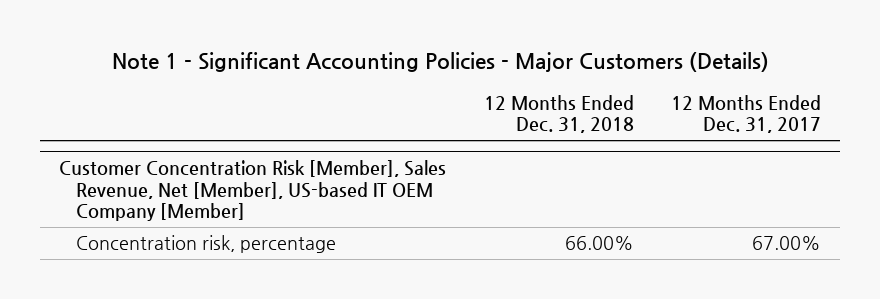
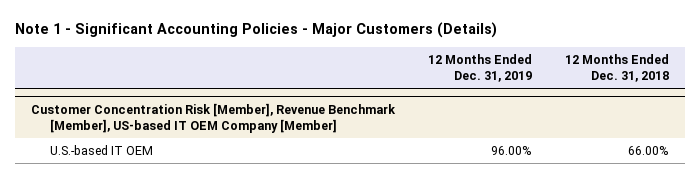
- | 12 Months Ended Dec. 31, 2018 | 12 Months Ended Dec. 31, 2017
+ | 12 Months Ended Dec. 31, 2019 | 12 Months Ended Dec. 31, 2018
- Customer Concentration Risk [Member], Sales Revenue, Net [Member], US-based IT OEM Company [Member]
- Concentration risk, percentage | 66.00% | 67.00%
+ Customer Concentration Risk [Member], Revenue Benchmark [Member], US-based IT OEM Company [Member]
+ U.S.-based IT OEM | 96.00% | 66.00%

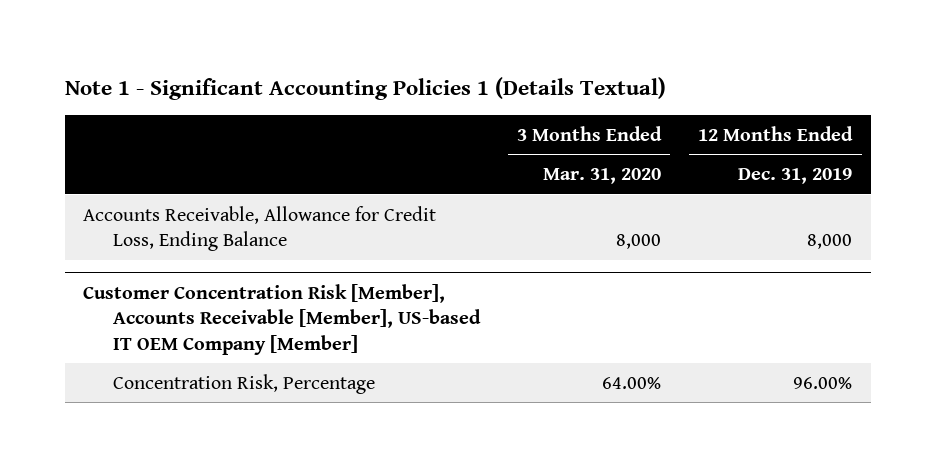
- Note 1 - Significant Accounting Policies - Major Customers (Details)
+ Note 1 - Significant Accounting Policies 1 (Details Textual)
- | 12 Months Ended Dec. 31, 2019 | 12 Months Ended Dec. 31, 2018
+ | 3 Months Ended Mar. 31, 2020 | 12 Months Ended Dec. 31, 2019
- Customer Concentration Risk [Member], Revenue Benchmark [Member], US-based IT OEM Company [Member]
- U.S.-based IT OEM | 96.00% | 66.00%
+ Accounts Receivable, Allowance for Credit Loss, Ending Balance | 8,000 | 8,000
+ Customer Concentration Risk [Member], Accounts Receivable [Member], US-based IT OEM Company [Member]
+ Concentration Risk, Percentage | 64.00% | 96.00%

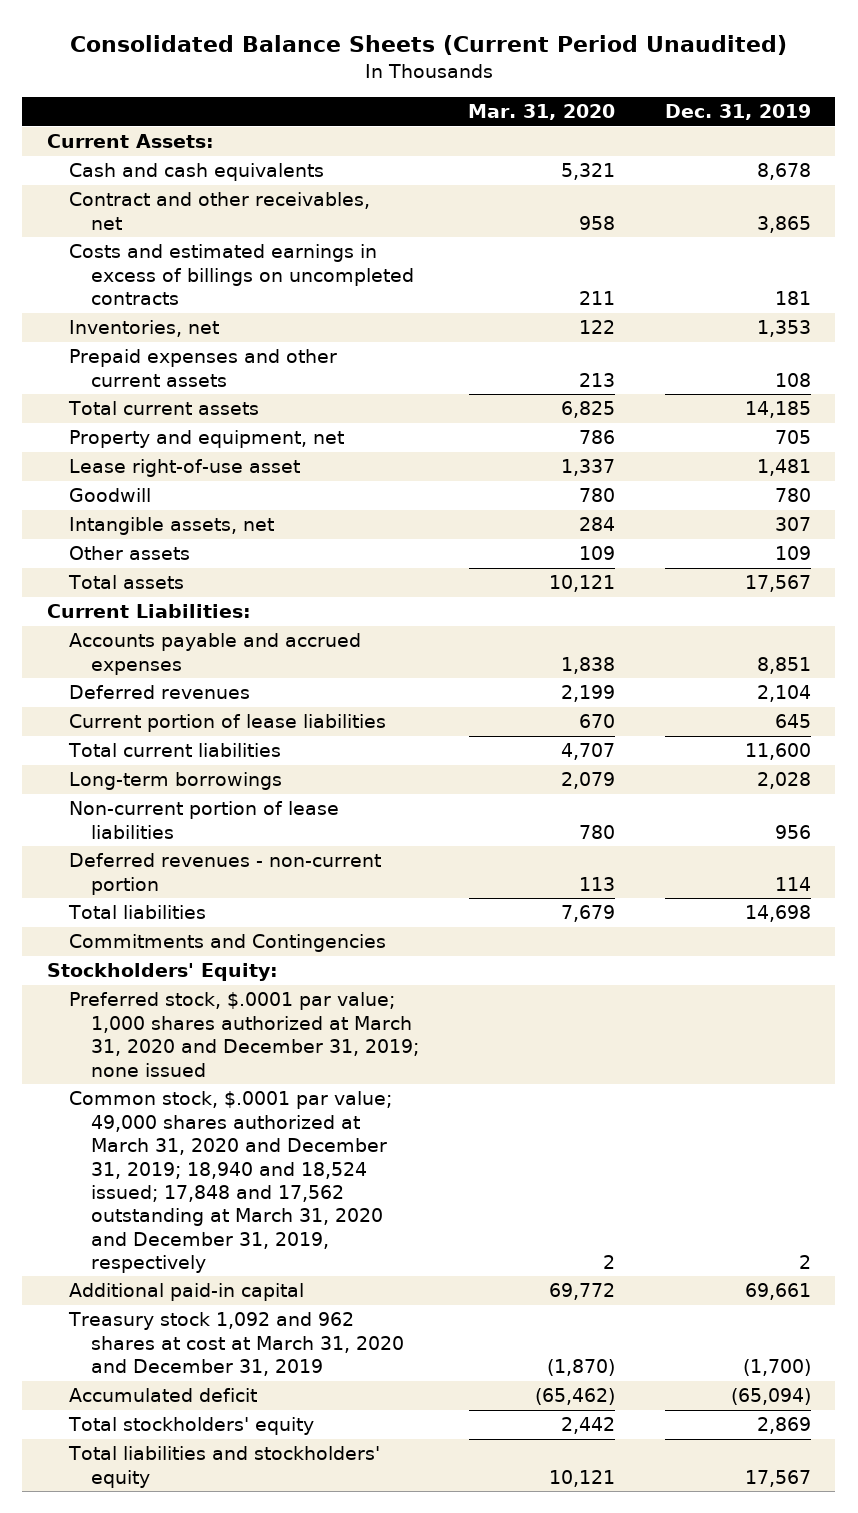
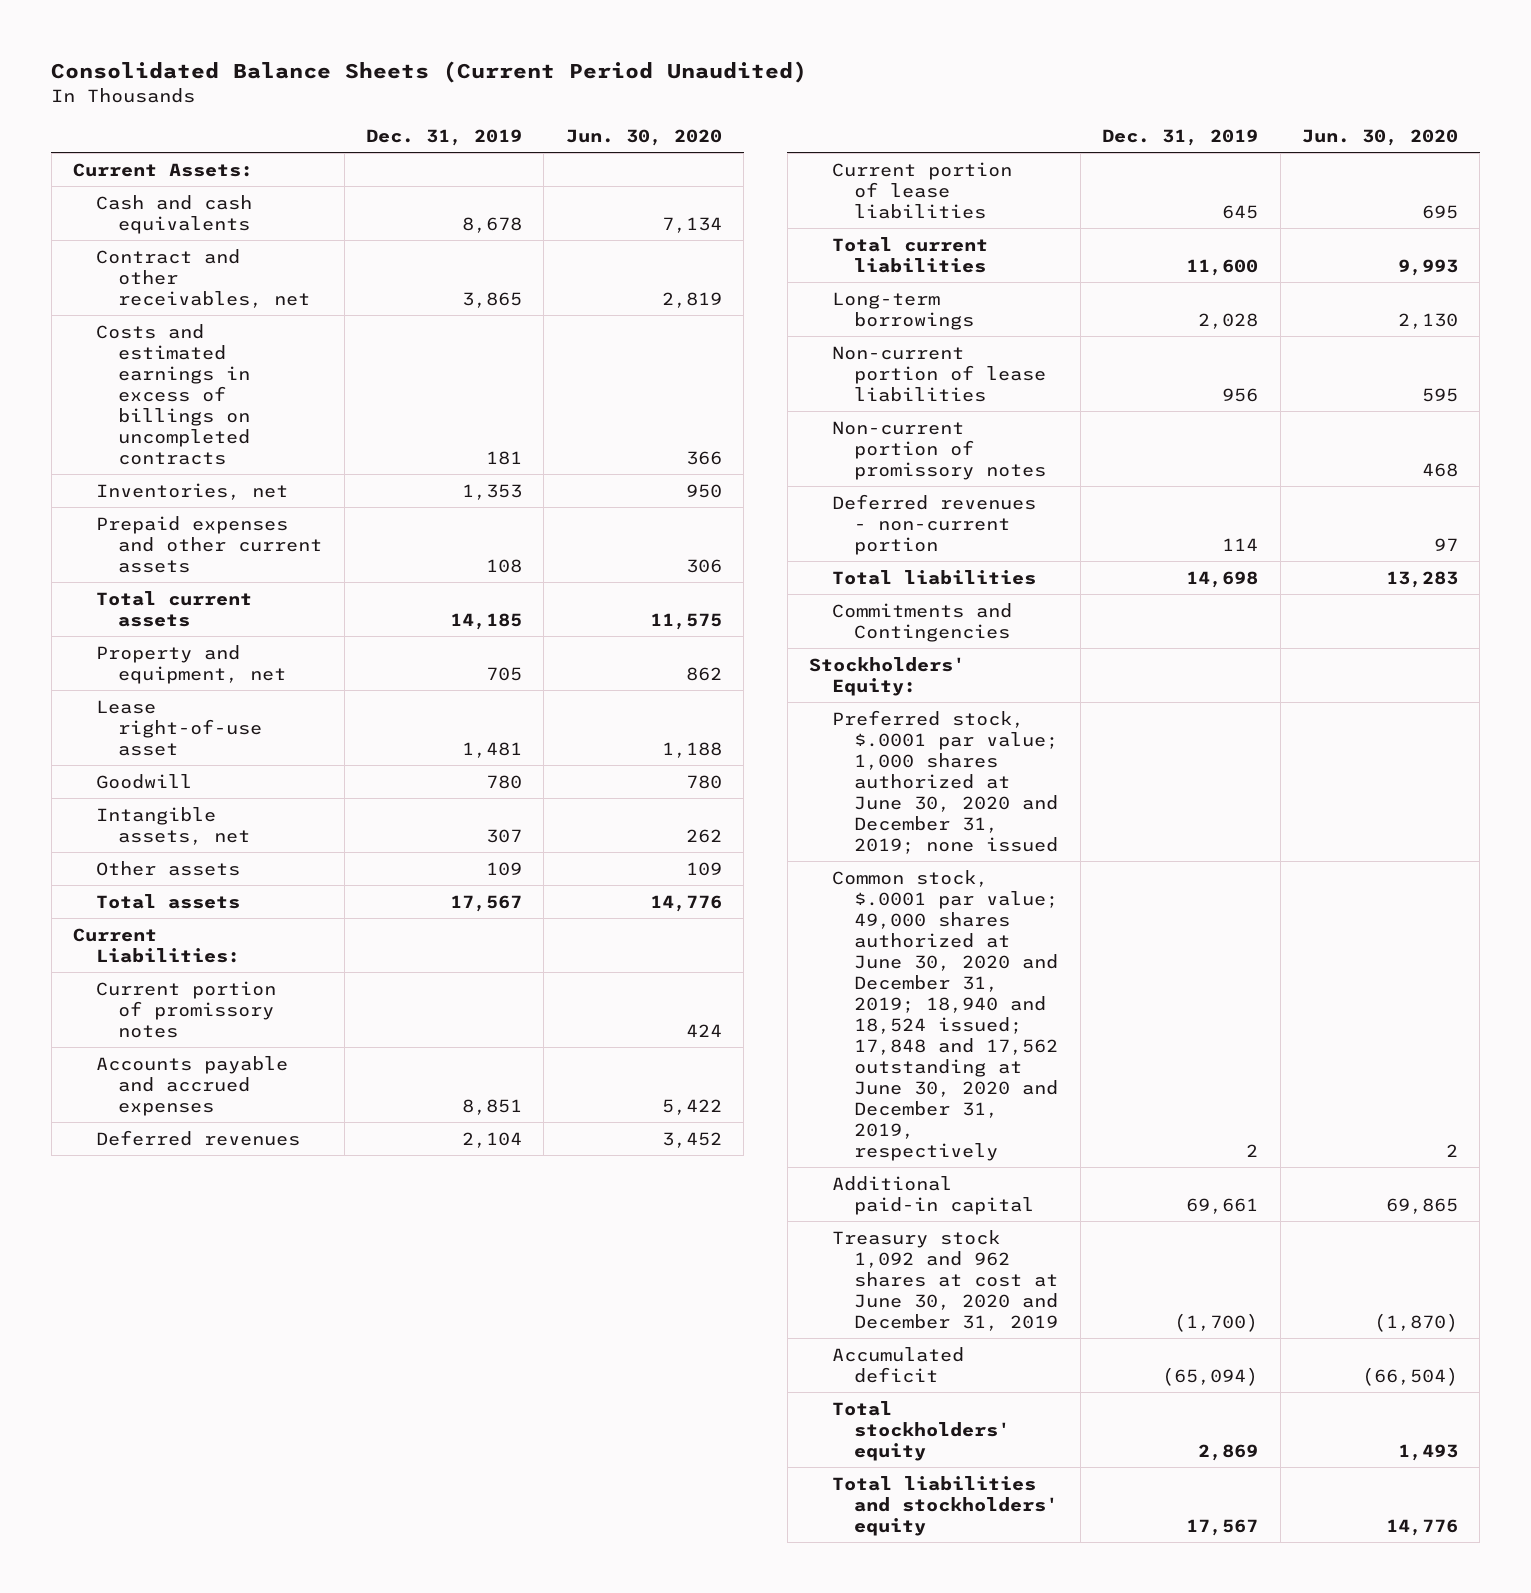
- | Mar. 31, 2020 | Dec. 31, 2019
+ | Dec. 31, 2019 | Jun. 30, 2020
+ Current portion of promissory notes | | 424
+ Non-current portion of promissory notes | | 468
- Preferred stock, $.0001 par value; 1,000 shares authorized at March 31, 2020 and December 31, 2019; none issued
- Common stock, $.0001 par value; 49,000 shares authorized at March 31, 2020 and December 31, 2019; 18,940 and 18,524 issued; 17,848 and 17,562 outstanding at March 31, 2020 and December 31, 2019, respectively | 2 | 2
+ Preferred stock, $.0001 par value; 1,000 shares authorized at June 30, 2020 and December 31, 2019; none issued
+ Common stock, $.0001 par value; 49,000 shares authorized at June 30, 2020 and December 31, 2019; 18,940 and 18,524 issued; 17,848 and 17,562 outstanding at June 30, 2020 and December 31, 2019, respectively | 2 | 2
- Treasury stock 1,092 and 962 shares at cost at March 31, 2020 and December 31, 2019 | (1,870) | (1,700)
+ Treasury stock 1,092 and 962 shares at cost at June 30, 2020 and December 31, 2019 | (1,700) | (1,870)

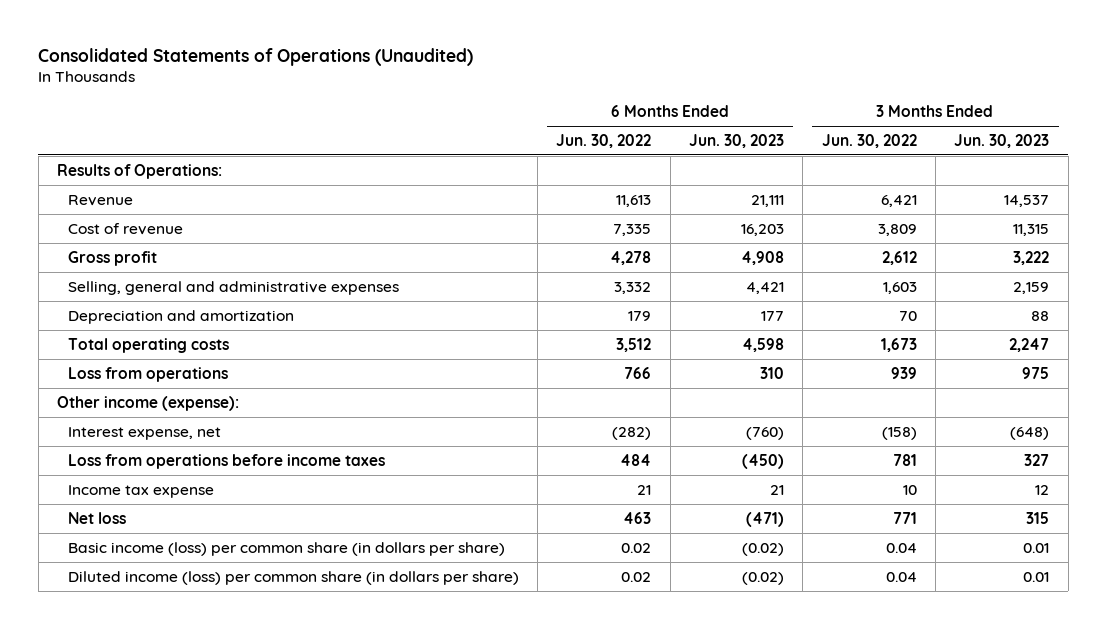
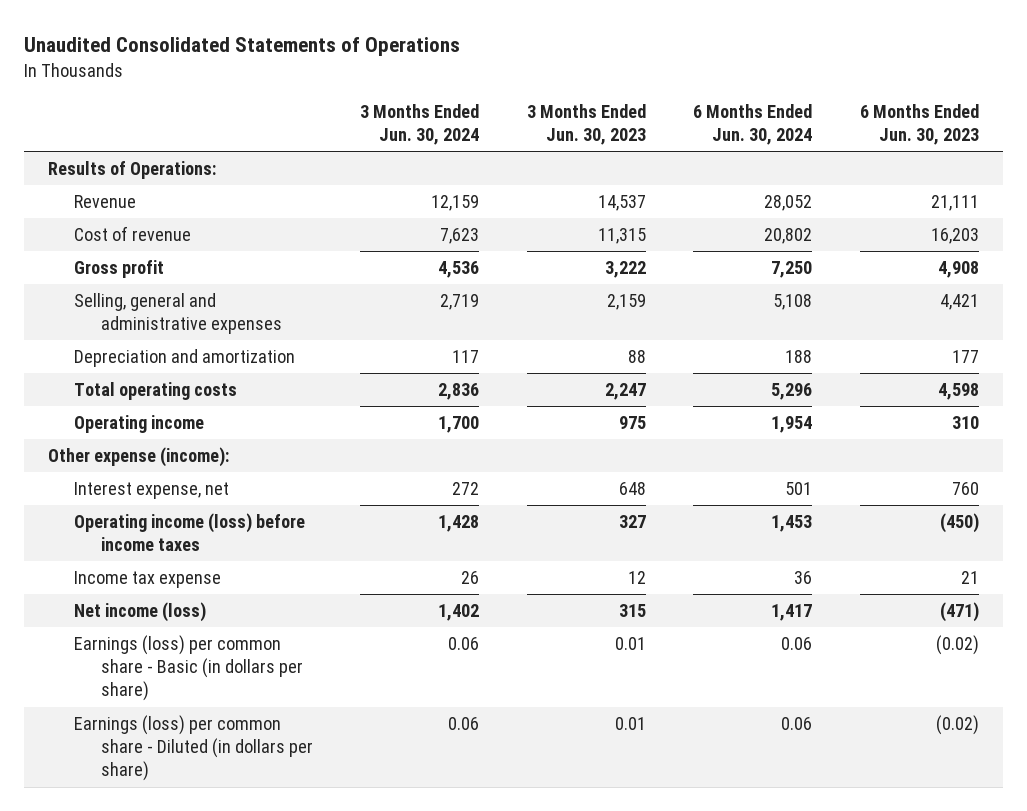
- Consolidated Statements of Operations (Unaudited)
+ Unaudited Consolidated Statements of Operations
- | 6 Months Ended Jun. 30, 2022 | 6 Months Ended Jun. 30, 2023 | 3 Months Ended Jun. 30, 2022 | 3 Months Ended Jun. 30, 2023
+ | 3 Months Ended Jun. 30, 2024 | 3 Months Ended Jun. 30, 2023 | 6 Months Ended Jun. 30, 2024 | 6 Months Ended Jun. 30, 2023
- Loss from operations | 766 | 310 | 939 | 975
- Other income (expense):
- Interest expense, net | (282) | (760) | (158) | (648)
- Loss from operations before income taxes | 484 | (450) | 781 | 327
+ Operating income | 1,700 | 975 | 1,954 | 310
+ Other expense (income):
+ Interest expense, net | 272 | 648 | 501 | 760
+ Operating income (loss) before income taxes | 1,428 | 327 | 1,453 | (450)
- Net loss | 463 | (471) | 771 | 315
- Basic income (loss) per common share (in dollars per share) | 0.02 | (0.02) | 0.04 | 0.01
- Diluted income (loss) per common share (in dollars per share) | 0.02 | (0.02) | 0.04 | 0.01
+ Net income (loss) | 1,402 | 315 | 1,417 | (471)
+ Earnings (loss) per common share - Basic (in dollars per share) | 0.06 | 0.01 | 0.06 | (0.02)
+ Earnings (loss) per common share - Diluted (in dollars per share) | 0.06 | 0.01 | 0.06 | (0.02)

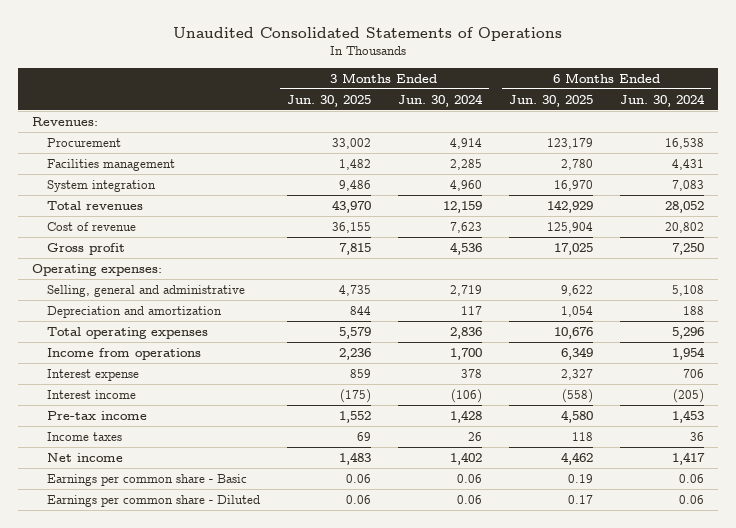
- | 3 Months Ended Jun. 30, 2024 | 3 Months Ended Jun. 30, 2023 | 6 Months Ended Jun. 30, 2024 | 6 Months Ended Jun. 30, 2023
+ | 3 Months Ended Jun. 30, 2025 | 3 Months Ended Jun. 30, 2024 | 6 Months Ended Jun. 30, 2025 | 6 Months Ended Jun. 30, 2024
- Results of Operations:
- Revenue | 12,159 | 14,537 | 28,052 | 21,111
+ Revenues:
+ Procurement | 33,002 | 4,914 | 123,179 | 16,538
+ Facilities management | 1,482 | 2,285 | 2,780 | 4,431
+ System integration | 9,486 | 4,960 | 16,970 | 7,083
+ Total revenues | 43,970 | 12,159 | 142,929 | 28,052
- Selling, general and administrative expenses | 2,719 | 2,159 | 5,108 | 4,421
+ Operating expenses:
+ Selling, general and administrative | 4,735 | 2,719 | 9,622 | 5,108
- Total operating costs | 2,836 | 2,247 | 5,296 | 4,598
- Operating income | 1,700 | 975 | 1,954 | 310
- Other expense (income):
- Interest expense, net | 272 | 648 | 501 | 760
- Operating income (loss) before income taxes | 1,428 | 327 | 1,453 | (450)
- Income tax expense | 26 | 12 | 36 | 21
- Net income (loss) | 1,402 | 315 | 1,417 | (471)
- Earnings (loss) per common share - Basic (in dollars per share) | 0.06 | 0.01 | 0.06 | (0.02)
- Earnings (loss) per common share - Diluted (in dollars per share) | 0.06 | 0.01 | 0.06 | (0.02)
+ Total operating expenses | 5,579 | 2,836 | 10,676 | 5,296
+ Income from operations | 2,236 | 1,700 | 6,349 | 1,954
+ Interest expense | 859 | 378 | 2,327 | 706
+ Interest income | (175) | (106) | (558) | (205)
+ Pre-tax income | 1,552 | 1,428 | 4,580 | 1,453
+ Income taxes | 69 | 26 | 118 | 36
+ Net income | 1,483 | 1,402 | 4,462 | 1,417
+ Earnings per common share - Basic | 0.06 | 0.06 | 0.19 | 0.06
+ Earnings per common share - Diluted | 0.06 | 0.06 | 0.17 | 0.06

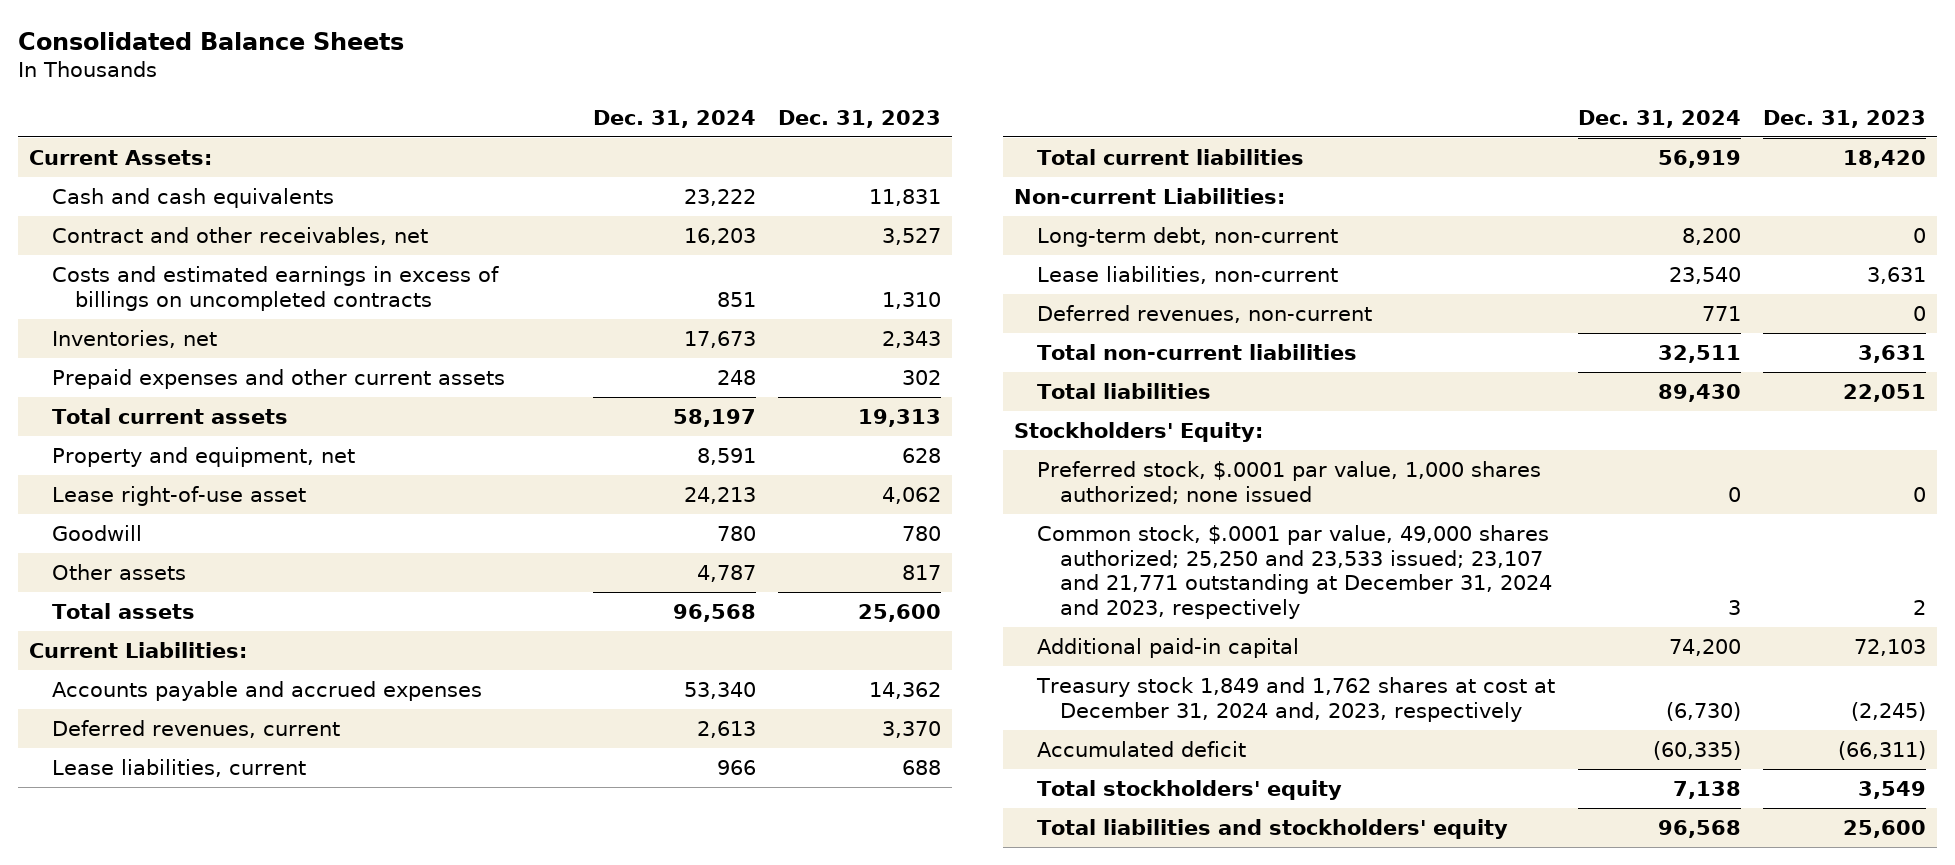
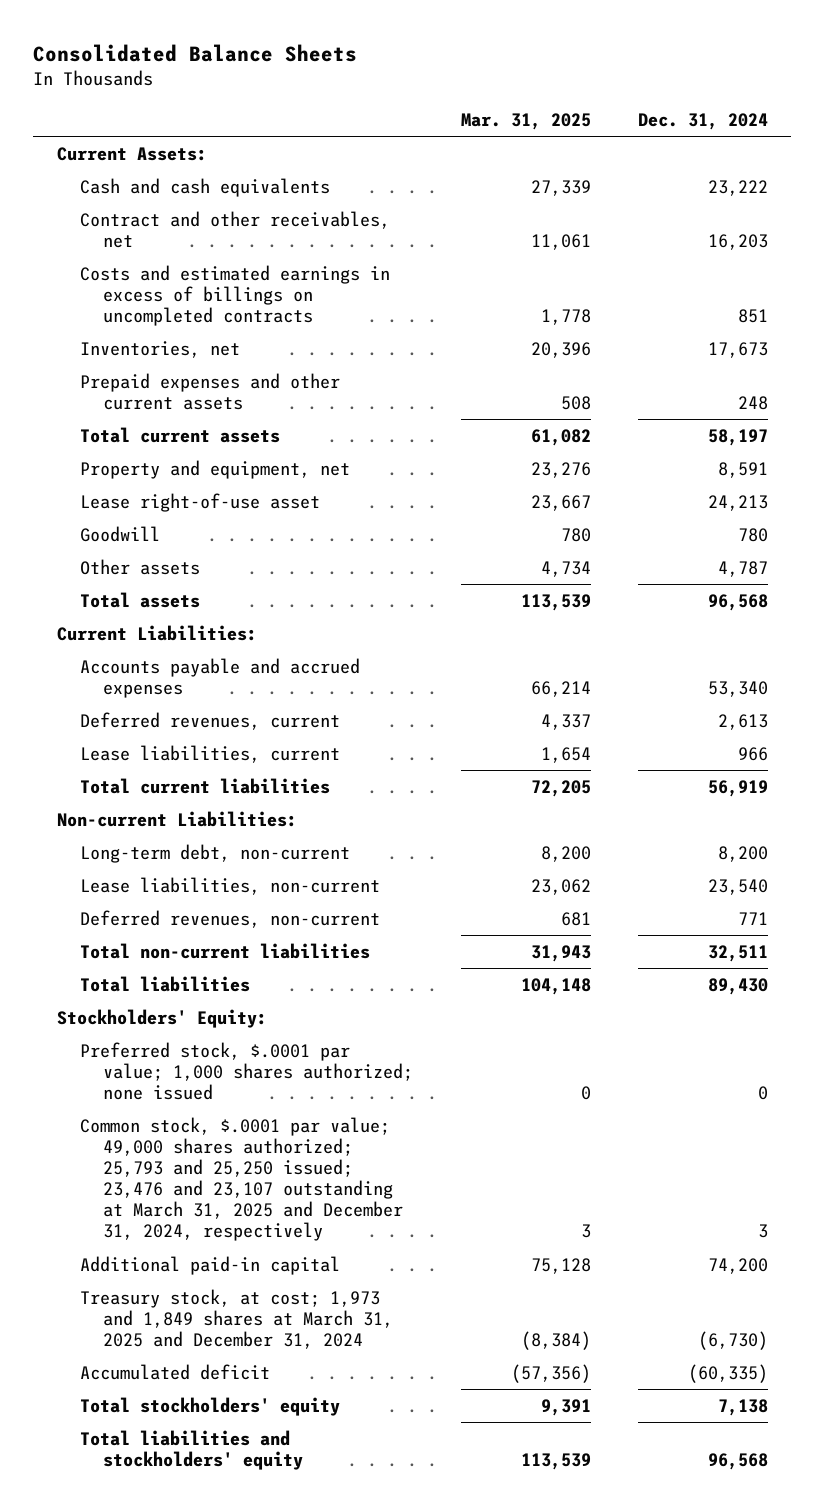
- | Dec. 31, 2024 | Dec. 31, 2023
+ | Mar. 31, 2025 | Dec. 31, 2024
- Preferred stock, $.0001 par value, 1,000 shares authorized; none issued | 0 | 0
- Common stock, $.0001 par value, 49,000 shares authorized; 25,250 and 23,533 issued; 23,107 and 21,771 outstanding at December 31, 2024 and 2023, respectively | 3 | 2
+ Preferred stock, $.0001 par value; 1,000 shares authorized; none issued | 0 | 0
+ Common stock, $.0001 par value; 49,000 shares authorized; 25,793 and 25,250 issued; 23,476 and 23,107 outstanding at March 31, 2025 and December 31, 2024, respectively | 3 | 3
- Treasury stock 1,849 and 1,762 shares at cost at December 31, 2024 and, 2023, respectively | (6,730) | (2,245)
+ Treasury stock, at cost; 1,973 and 1,849 shares at March 31, 2025 and December 31, 2024 | (8,384) | (6,730)

